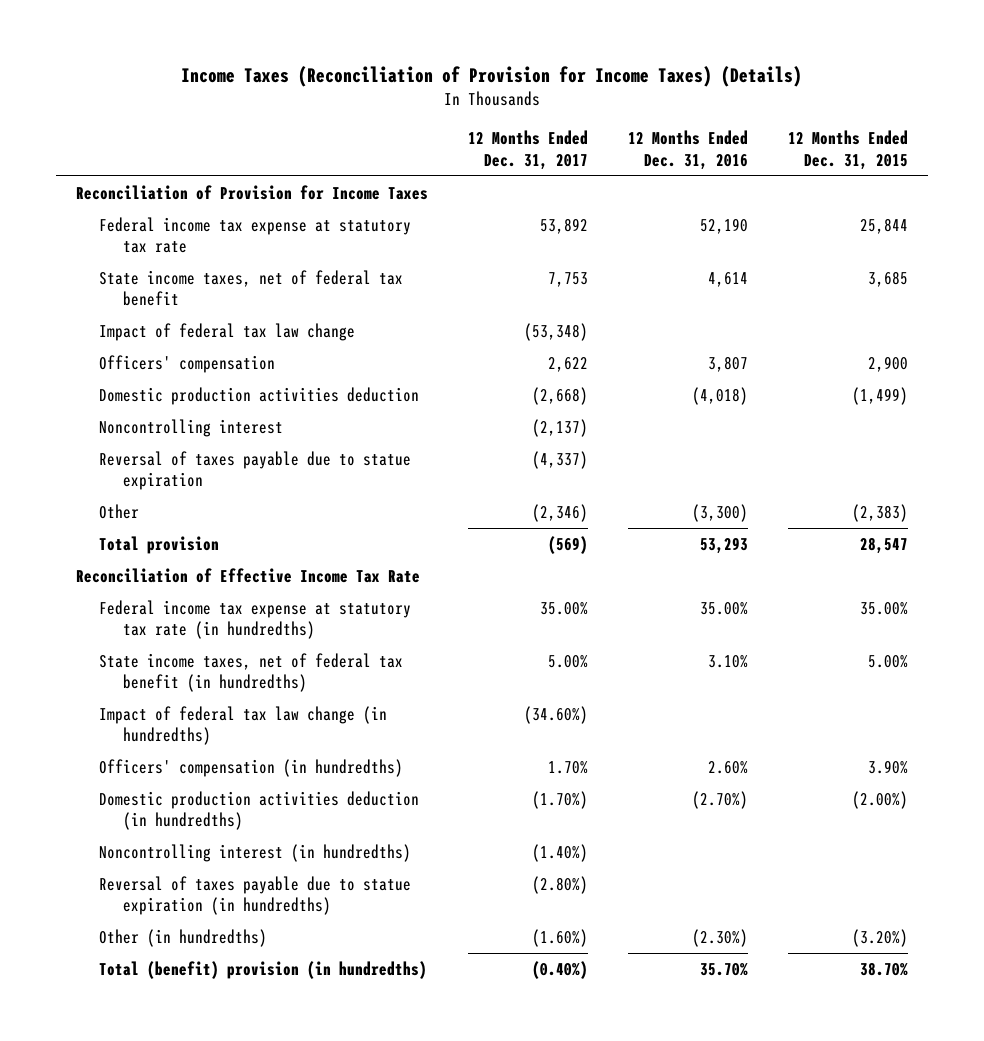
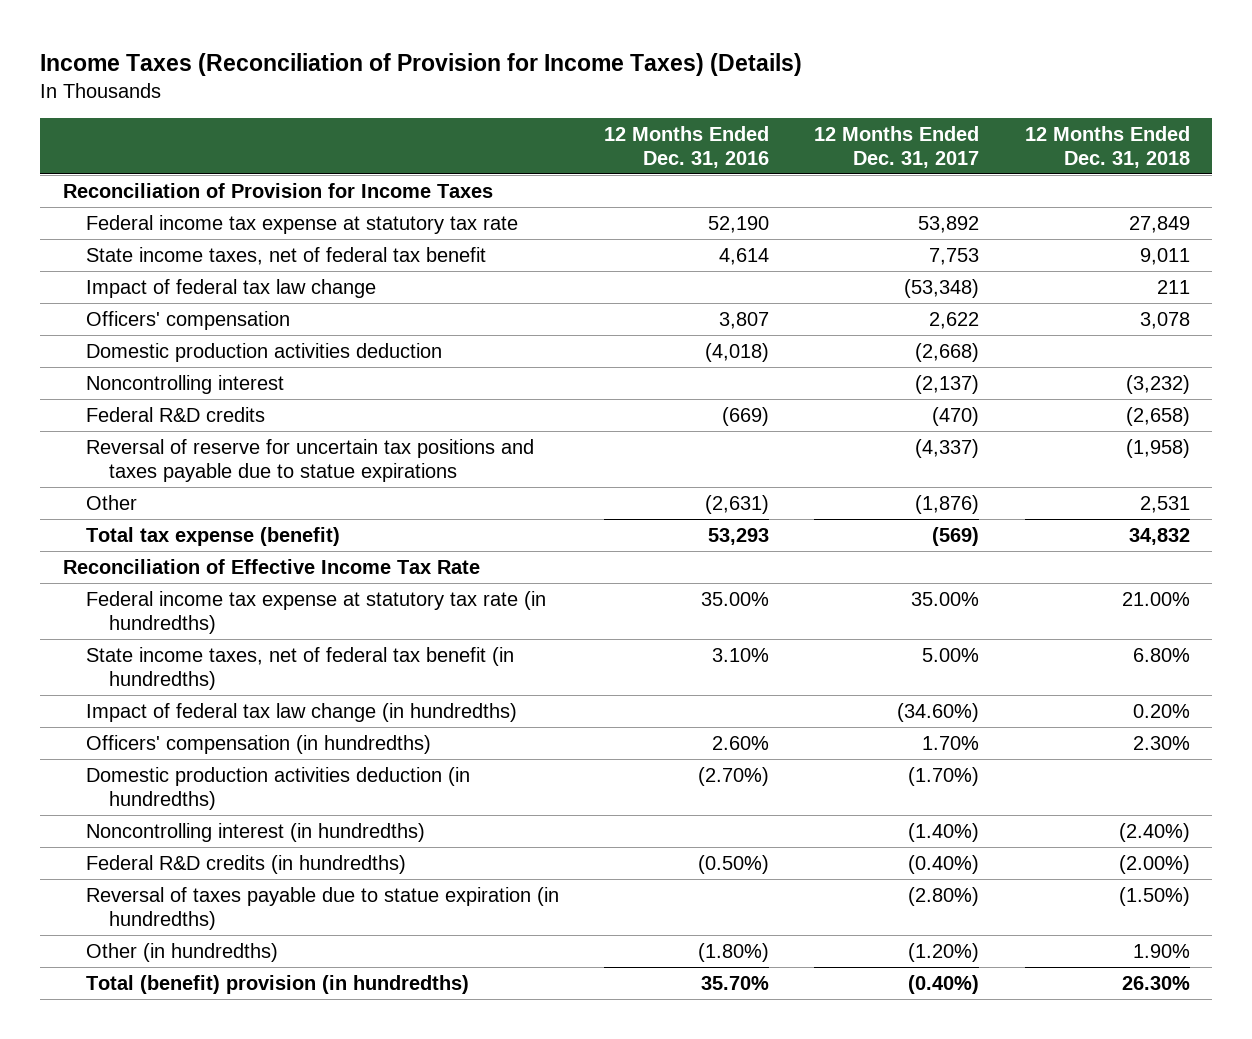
- | 12 Months Ended Dec. 31, 2017 | 12 Months Ended Dec. 31, 2016 | 12 Months Ended Dec. 31, 2015
+ | 12 Months Ended Dec. 31, 2016 | 12 Months Ended Dec. 31, 2017 | 12 Months Ended Dec. 31, 2018
- Reversal of taxes payable due to statue expiration | (4,337) | |
- Other | (2,346) | (3,300) | (2,383)
- Total provision | (569) | 53,293 | 28,547
+ Federal R&D credits | (669) | (470) | (2,658)
+ Reversal of reserve for uncertain tax positions and taxes payable due to statue expirations | | (4,337) | (1,958)
+ Other | (2,631) | (1,876) | 2,531
+ Total tax expense (benefit) | 53,293 | (569) | 34,832
+ Federal R&D credits (in hundredths) | (0.50%) | (0.40%) | (2.00%)
- Other (in hundredths) | (1.60%) | (2.30%) | (3.20%)
+ Other (in hundredths) | (1.80%) | (1.20%) | 1.90%

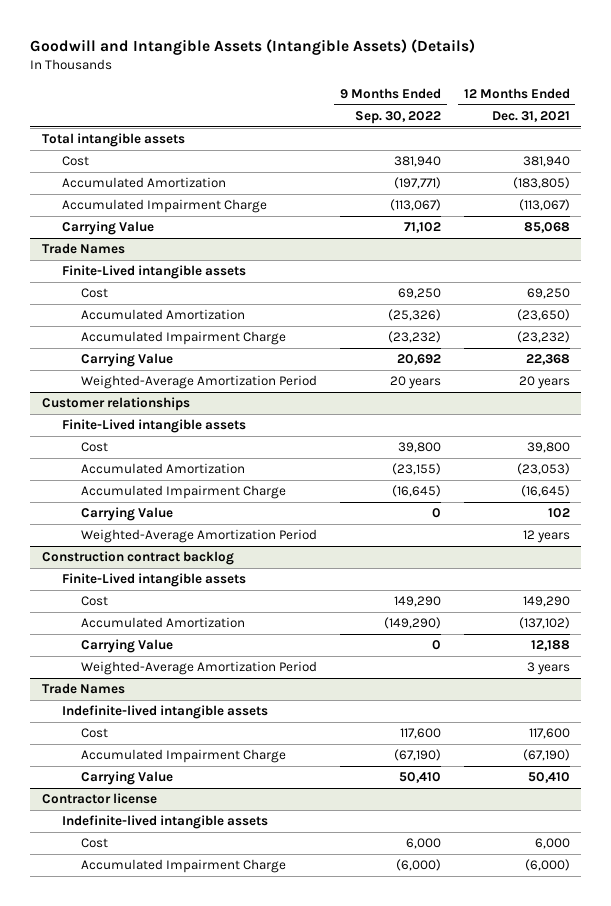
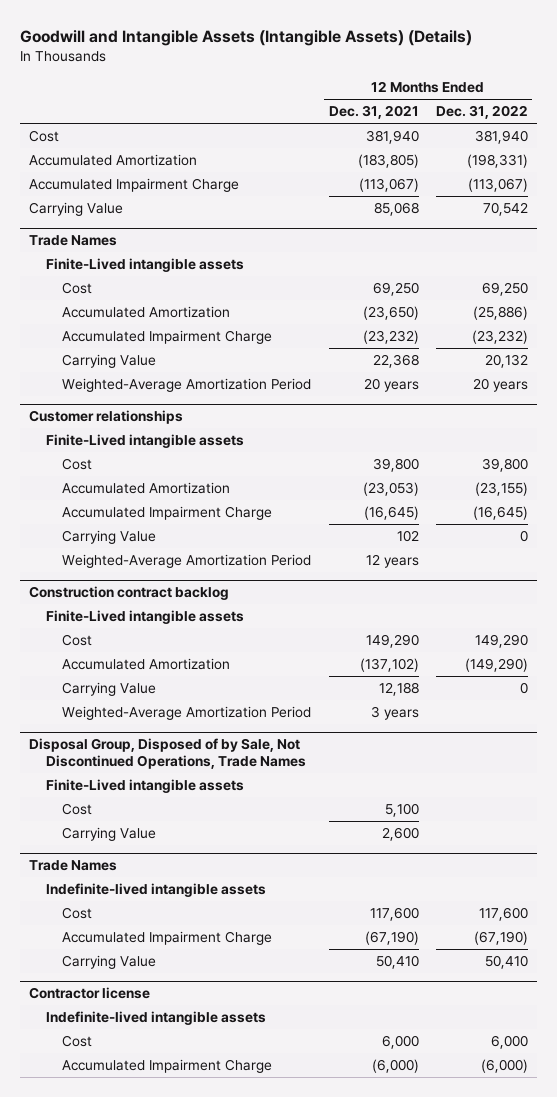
- | 9 Months Ended Sep. 30, 2022 | 12 Months Ended Dec. 31, 2021
+ | 12 Months Ended Dec. 31, 2021 | 12 Months Ended Dec. 31, 2022
- Total intangible assets
+ Disposal Group, Disposed of by Sale, Not Discontinued Operations, Trade Names
+ Finite-Lived intangible assets
+ Cost | 5,100 |
+ Carrying Value | 2,600 |

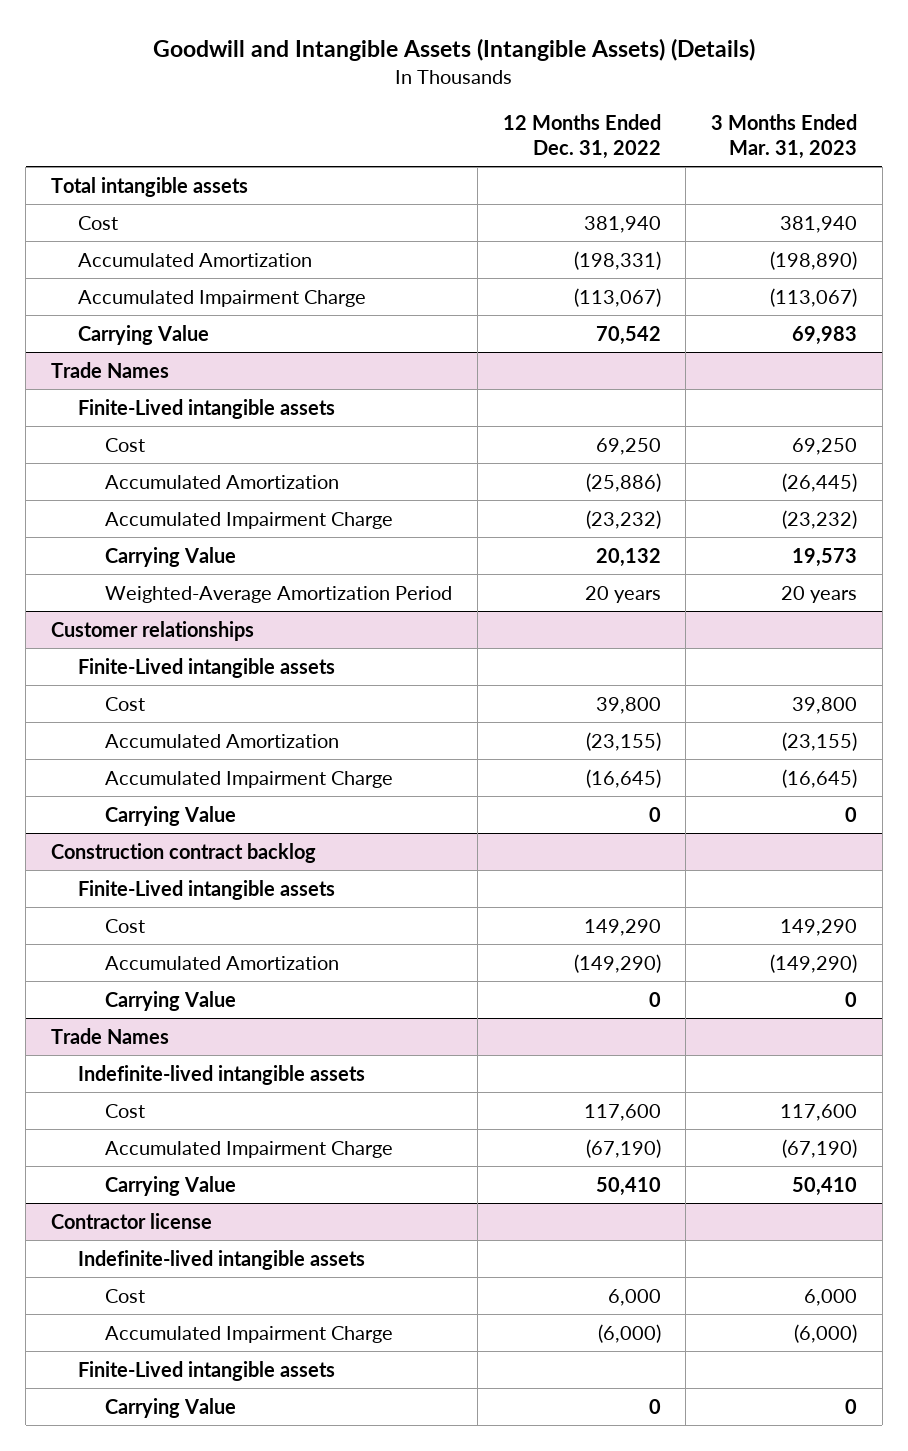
- | 12 Months Ended Dec. 31, 2021 | 12 Months Ended Dec. 31, 2022
+ | 12 Months Ended Dec. 31, 2022 | 3 Months Ended Mar. 31, 2023
+ Total intangible assets
@ Customer relationships
- Weighted-Average Amortization Period | 12 years |
@ Construction contract backlog
- Weighted-Average Amortization Period | 3 years |
- Disposal Group, Disposed of by Sale, Not Discontinued Operations, Trade Names
- Finite-Lived intangible assets
- Cost | 5,100 |
- Carrying Value | 2,600 |
@ Contractor license
+ Finite-Lived intangible assets
+ Carrying Value | 0 | 0

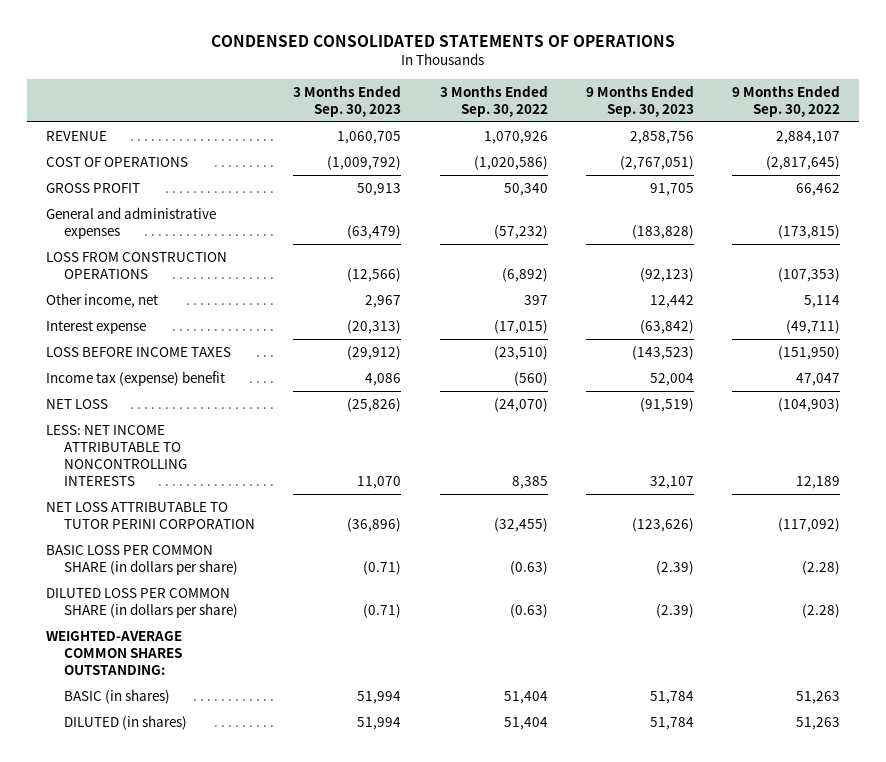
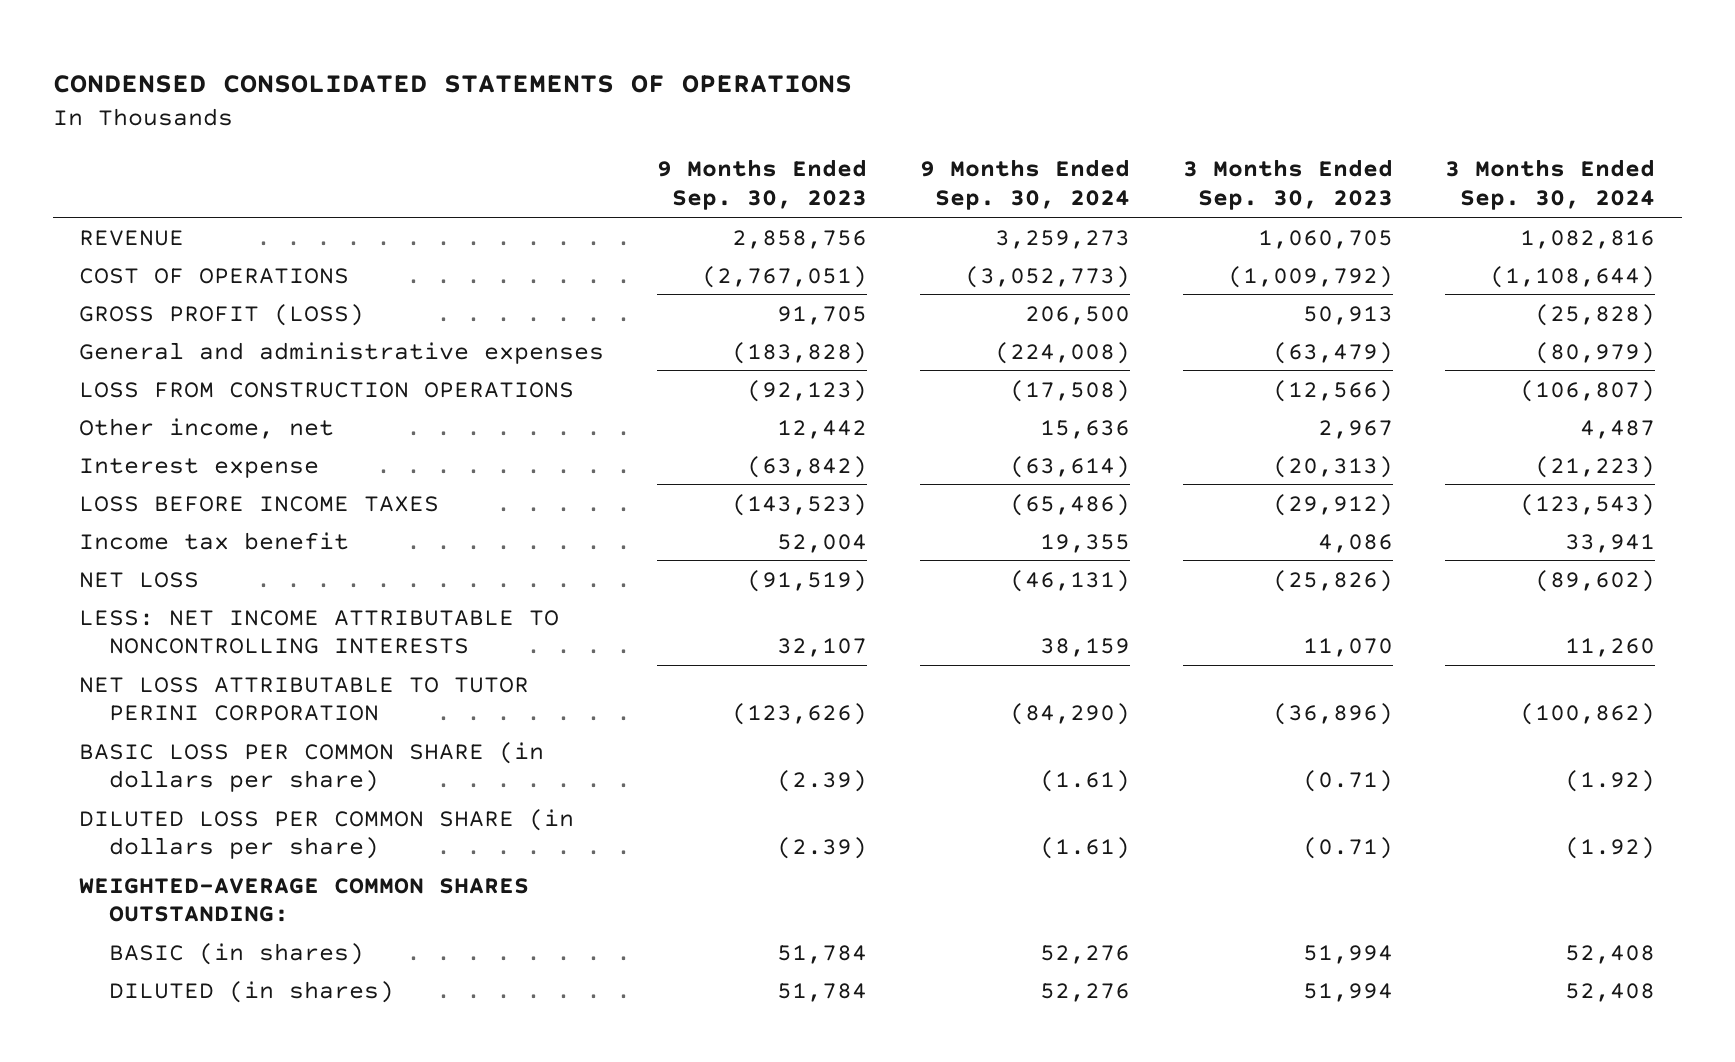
- | 3 Months Ended Sep. 30, 2023 | 3 Months Ended Sep. 30, 2022 | 9 Months Ended Sep. 30, 2023 | 9 Months Ended Sep. 30, 2022
+ | 9 Months Ended Sep. 30, 2023 | 9 Months Ended Sep. 30, 2024 | 3 Months Ended Sep. 30, 2023 | 3 Months Ended Sep. 30, 2024
- GROSS PROFIT | 50,913 | 50,340 | 91,705 | 66,462
+ GROSS PROFIT (LOSS) | 91,705 | 206,500 | 50,913 | (25,828)
- Income tax (expense) benefit | 4,086 | (560) | 52,004 | 47,047
+ Income tax benefit | 52,004 | 19,355 | 4,086 | 33,941

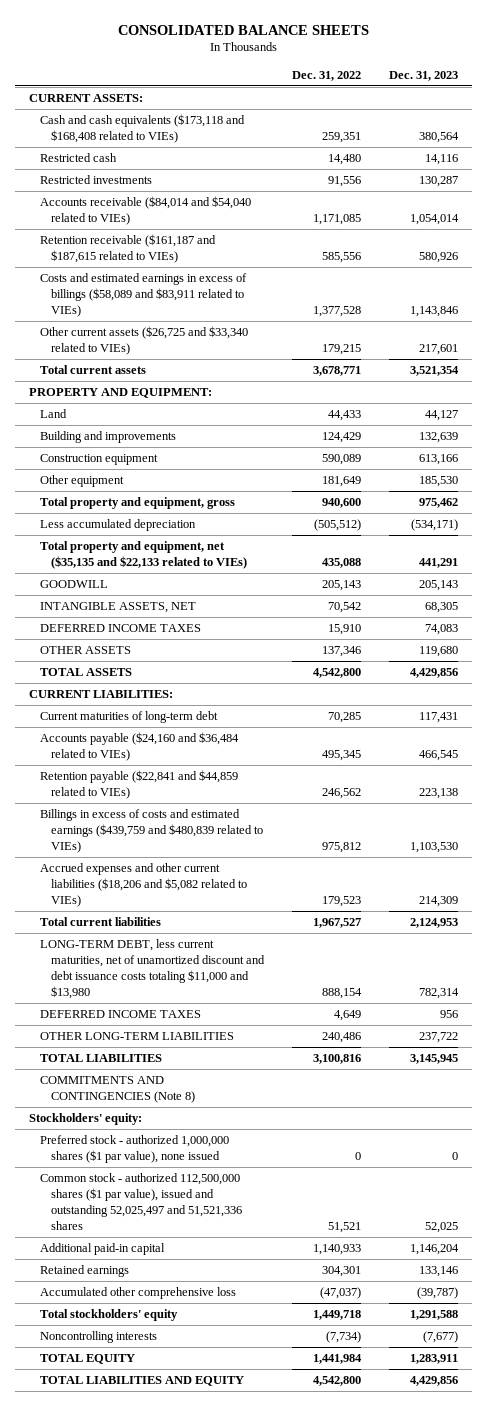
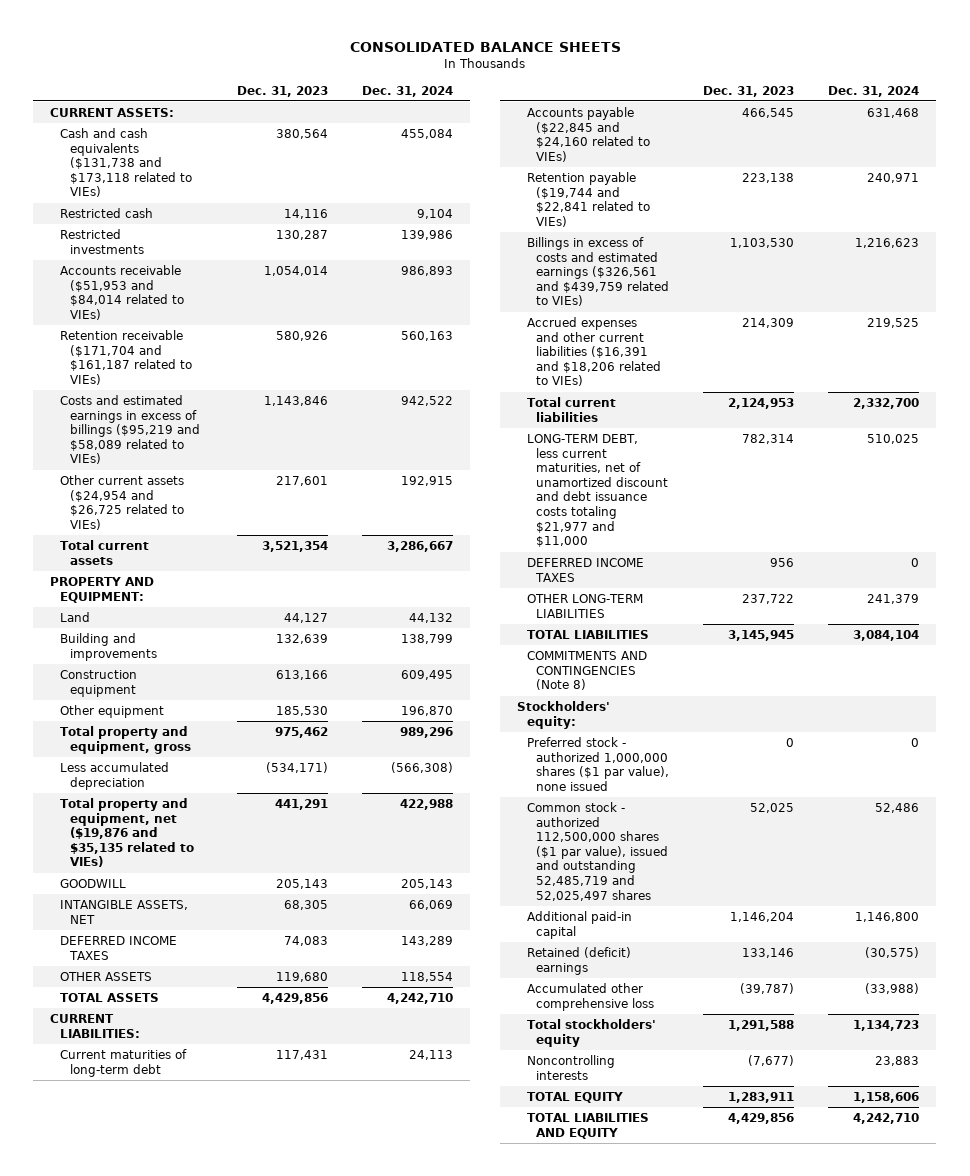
- | Dec. 31, 2022 | Dec. 31, 2023
+ | Dec. 31, 2023 | Dec. 31, 2024
- Cash and cash equivalents ($173,118 and $168,408 related to VIEs) | 259,351 | 380,564
+ Cash and cash equivalents ($131,738 and $173,118 related to VIEs) | 380,564 | 455,084
- Accounts receivable ($84,014 and $54,040 related to VIEs) | 1,171,085 | 1,054,014
- Retention receivable ($161,187 and $187,615 related to VIEs) | 585,556 | 580,926
- Costs and estimated earnings in excess of billings ($58,089 and $83,911 related to VIEs) | 1,377,528 | 1,143,846
- Other current assets ($26,725 and $33,340 related to VIEs) | 179,215 | 217,601
+ Accounts receivable ($51,953 and $84,014 related to VIEs) | 1,054,014 | 986,893
+ Retention receivable ($171,704 and $161,187 related to VIEs) | 580,926 | 560,163
+ Costs and estimated earnings in excess of billings ($95,219 and $58,089 related to VIEs) | 1,143,846 | 942,522
+ Other current assets ($24,954 and $26,725 related to VIEs) | 217,601 | 192,915
- Total property and equipment, net ($35,135 and $22,133 related to VIEs) | 435,088 | 441,291
+ Total property and equipment, net ($19,876 and $35,135 related to VIEs) | 441,291 | 422,988
- Accounts payable ($24,160 and $36,484 related to VIEs) | 495,345 | 466,545
- Retention payable ($22,841 and $44,859 related to VIEs) | 246,562 | 223,138
- Billings in excess of costs and estimated earnings ($439,759 and $480,839 related to VIEs) | 975,812 | 1,103,530
- Accrued expenses and other current liabilities ($18,206 and $5,082 related to VIEs) | 179,523 | 214,309
+ Accounts payable ($22,845 and $24,160 related to VIEs) | 466,545 | 631,468
+ Retention payable ($19,744 and $22,841 related to VIEs) | 223,138 | 240,971
+ Billings in excess of costs and estimated earnings ($326,561 and $439,759 related to VIEs) | 1,103,530 | 1,216,623
+ Accrued expenses and other current liabilities ($16,391 and $18,206 related to VIEs) | 214,309 | 219,525
- LONG-TERM DEBT, less current maturities, net of unamortized discount and debt issuance costs totaling $11,000 and $13,980 | 888,154 | 782,314
+ LONG-TERM DEBT, less current maturities, net of unamortized discount and debt issuance costs totaling $21,977 and $11,000 | 782,314 | 510,025
- Common stock - authorized 112,500,000 shares ($1 par value), issued and outstanding 52,025,497 and 51,521,336 shares | 51,521 | 52,025
+ Common stock - authorized 112,500,000 shares ($1 par value), issued and outstanding 52,485,719 and 52,025,497 shares | 52,025 | 52,486
- Retained earnings | 304,301 | 133,146
+ Retained (deficit) earnings | 133,146 | (30,575)

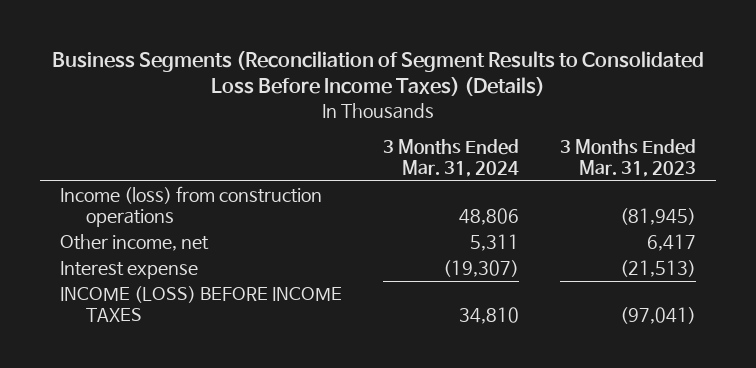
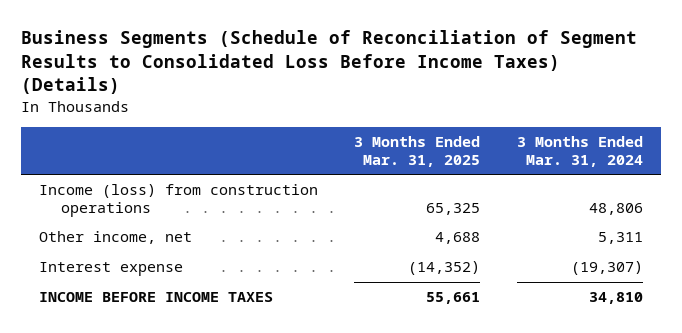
- Business Segments (Reconciliation of Segment Results to Consolidated Loss Before Income Taxes) (Details)
+ Business Segments (Schedule of Reconciliation of Segment Results to Consolidated Loss Before Income Taxes) (Details)
- | 3 Months Ended Mar. 31, 2024 | 3 Months Ended Mar. 31, 2023
+ | 3 Months Ended Mar. 31, 2025 | 3 Months Ended Mar. 31, 2024
- INCOME (LOSS) BEFORE INCOME TAXES | 34,810 | (97,041)
+ INCOME BEFORE INCOME TAXES | 55,661 | 34,810

